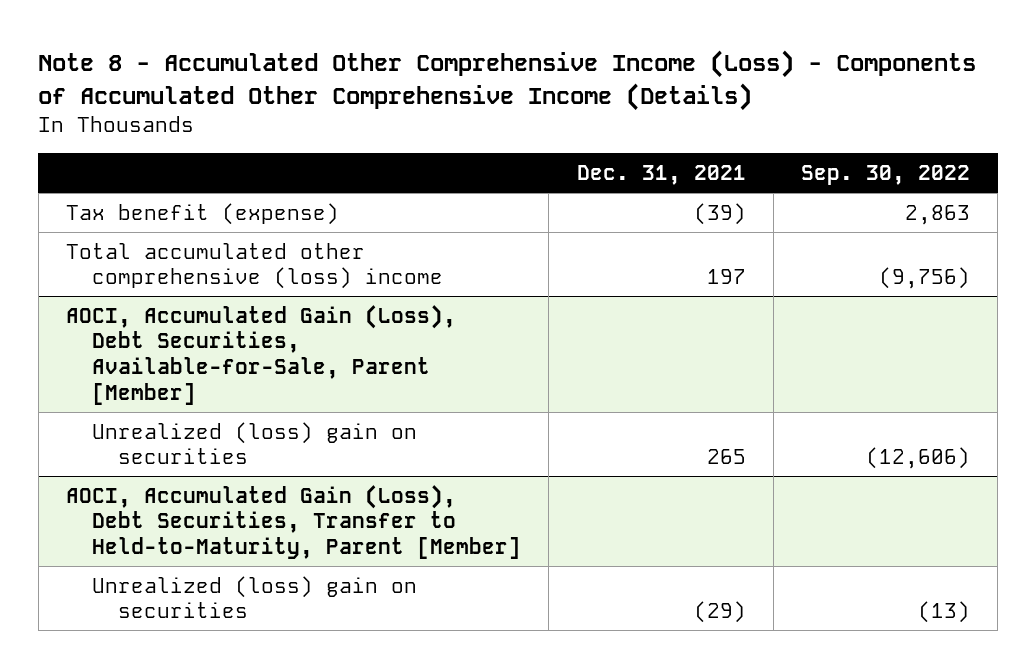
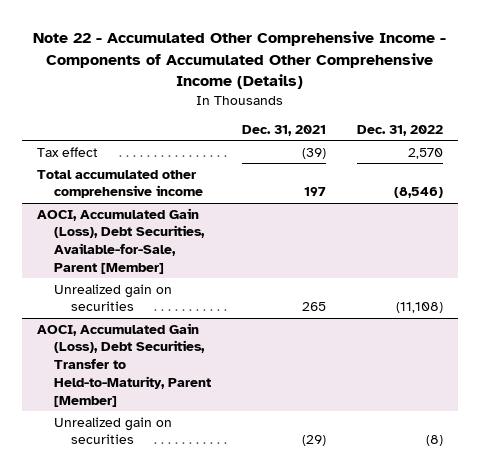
- Note 8 - Accumulated Other Comprehensive Income (Loss) - Components of Accumulated Other Comprehensive Income (Details)
+ Note 22 - Accumulated Other Comprehensive Income - Components of Accumulated Other Comprehensive Income (Details)
- | Dec. 31, 2021 | Sep. 30, 2022
+ | Dec. 31, 2021 | Dec. 31, 2022
- Tax benefit (expense) | (39) | 2,863
- Total accumulated other comprehensive (loss) income | 197 | (9,756)
+ Tax effect | (39) | 2,570
+ Total accumulated other comprehensive income | 197 | (8,546)
@ AOCI, Accumulated Gain (Loss), Debt Securities, Available-for-Sale, Parent [Member]
- Unrealized (loss) gain on securities | 265 | (12,606)
+ Unrealized gain on securities | 265 | (11,108)
@ AOCI, Accumulated Gain (Loss), Debt Securities, Transfer to Held-to-Maturity, Parent [Member]
- Unrealized (loss) gain on securities | (29) | (13)
+ Unrealized gain on securities | (29) | (8)

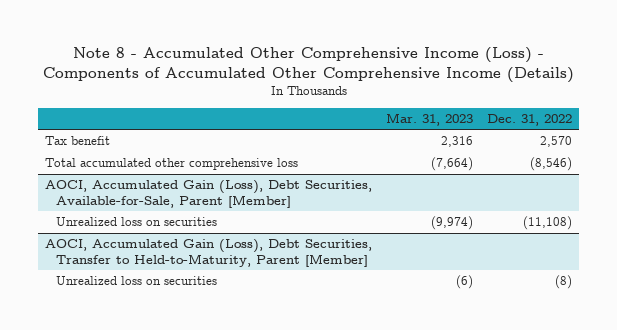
- Note 22 - Accumulated Other Comprehensive Income - Components of Accumulated Other Comprehensive Income (Details)
+ Note 8 - Accumulated Other Comprehensive Income (Loss) - Components of Accumulated Other Comprehensive Income (Details)
- | Dec. 31, 2021 | Dec. 31, 2022
+ | Mar. 31, 2023 | Dec. 31, 2022
- Tax effect | (39) | 2,570
- Total accumulated other comprehensive income | 197 | (8,546)
+ Tax benefit | 2,316 | 2,570
+ Total accumulated other comprehensive loss | (7,664) | (8,546)
@ AOCI, Accumulated Gain (Loss), Debt Securities, Available-for-Sale, Parent [Member]
- Unrealized gain on securities | 265 | (11,108)
+ Unrealized loss on securities | (9,974) | (11,108)
@ AOCI, Accumulated Gain (Loss), Debt Securities, Transfer to Held-to-Maturity, Parent [Member]
- Unrealized gain on securities | (29) | (8)
+ Unrealized loss on securities | (6) | (8)

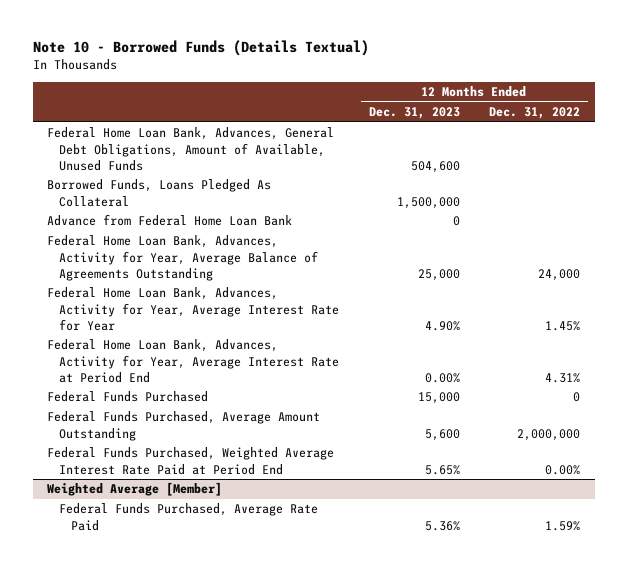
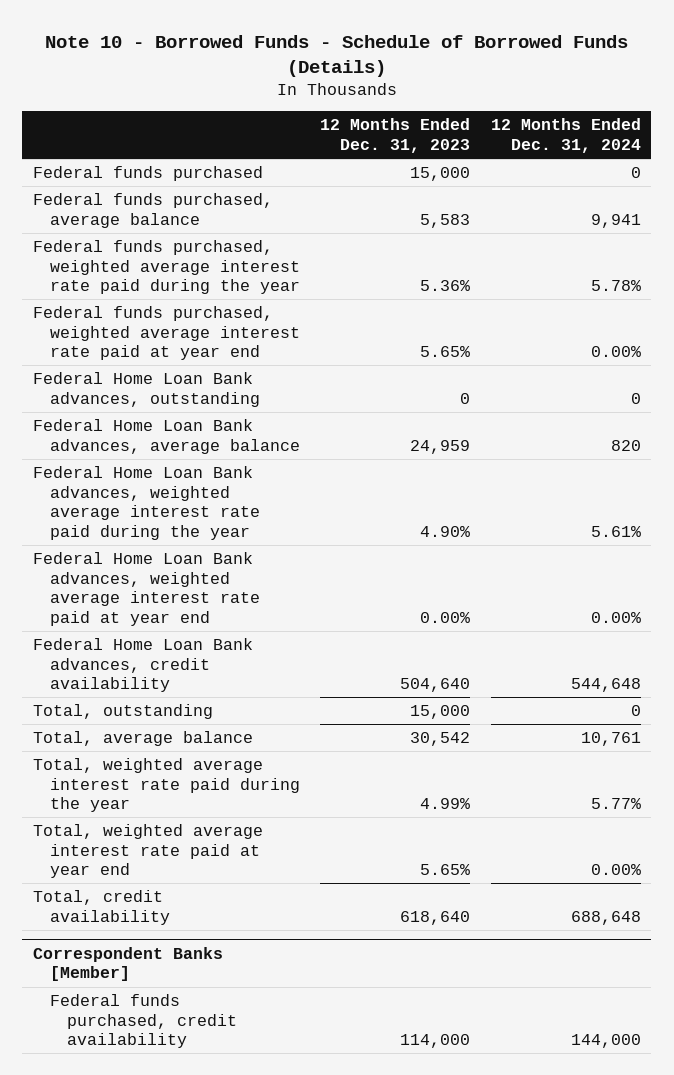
- Note 10 - Borrowed Funds (Details Textual)
+ Note 10 - Borrowed Funds - Schedule of Borrowed Funds (Details)
- | 12 Months Ended Dec. 31, 2023 | 12 Months Ended Dec. 31, 2022
+ | 12 Months Ended Dec. 31, 2023 | 12 Months Ended Dec. 31, 2024
- Federal Home Loan Bank, Advances, General Debt Obligations, Amount of Available, Unused Funds | 504,600 |
- Borrowed Funds, Loans Pledged As Collateral | 1,500,000 |
- Advance from Federal Home Loan Bank | 0 |
- Federal Home Loan Bank, Advances, Activity for Year, Average Balance of Agreements Outstanding | 25,000 | 24,000
- Federal Home Loan Bank, Advances, Activity for Year, Average Interest Rate for Year | 4.90% | 1.45%
- Federal Home Loan Bank, Advances, Activity for Year, Average Interest Rate at Period End | 0.00% | 4.31%
- Federal Funds Purchased | 15,000 | 0
- Federal Funds Purchased, Average Amount Outstanding | 5,600 | 2,000,000
- Federal Funds Purchased, Weighted Average Interest Rate Paid at Period End | 5.65% | 0.00%
- Weighted Average [Member]
- Federal Funds Purchased, Average Rate Paid | 5.36% | 1.59%
+ Federal funds purchased | 15,000 | 0
+ Federal funds purchased, average balance | 5,583 | 9,941
+ Federal funds purchased, weighted average interest rate paid during the year | 5.36% | 5.78%
+ Federal funds purchased, weighted average interest rate paid at year end | 5.65% | 0.00%
+ Federal Home Loan Bank advances, outstanding | 0 | 0
+ Federal Home Loan Bank advances, average balance | 24,959 | 820
+ Federal Home Loan Bank advances, weighted average interest rate paid during the year | 4.90% | 5.61%
+ Federal Home Loan Bank advances, weighted average interest rate paid at year end | 0.00% | 0.00%
+ Federal Home Loan Bank advances, credit availability | 504,640 | 544,648
+ Total, outstanding | 15,000 | 0
+ Total, average balance | 30,542 | 10,761
+ Total, weighted average interest rate paid during the year | 4.99% | 5.77%
+ Total, weighted average interest rate paid at year end | 5.65% | 0.00%
+ Total, credit availability | 618,640 | 688,648
+ Correspondent Banks [Member]
+ Federal funds purchased, credit availability | 114,000 | 144,000

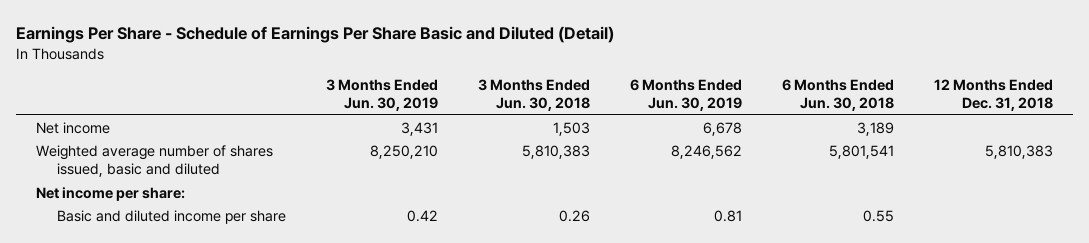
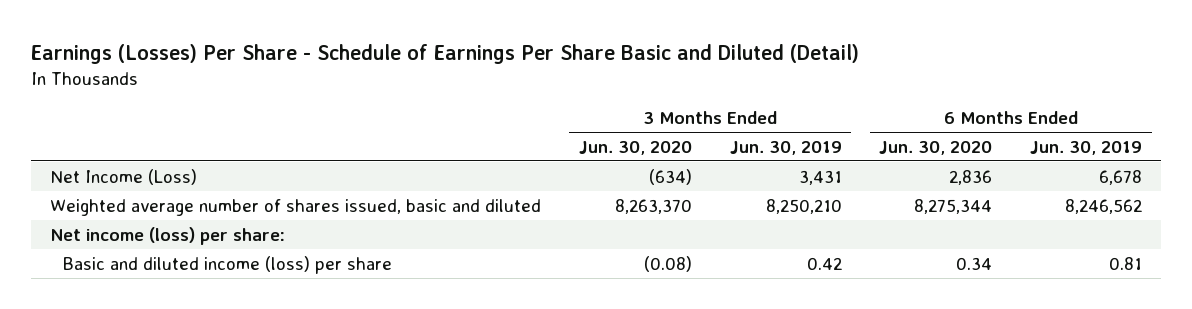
- Earnings Per Share - Schedule of Earnings Per Share Basic and Diluted (Detail)
+ Earnings (Losses) Per Share - Schedule of Earnings Per Share Basic and Diluted (Detail)
- | 3 Months Ended Jun. 30, 2019 | 3 Months Ended Jun. 30, 2018 | 6 Months Ended Jun. 30, 2019 | 6 Months Ended Jun. 30, 2018 | 12 Months Ended Dec. 31, 2018
+ | 3 Months Ended Jun. 30, 2020 | 3 Months Ended Jun. 30, 2019 | 6 Months Ended Jun. 30, 2020 | 6 Months Ended Jun. 30, 2019
- Net income | 3,431 | 1,503 | 6,678 | 3,189 |
+ Net Income (Loss) | (634) | 3,431 | 2,836 | 6,678
- Net income per share:
- Basic and diluted income per share | 0.42 | 0.26 | 0.81 | 0.55 |
+ Net income (loss) per share:
+ Basic and diluted income (loss) per share | (0.08) | 0.42 | 0.34 | 0.81

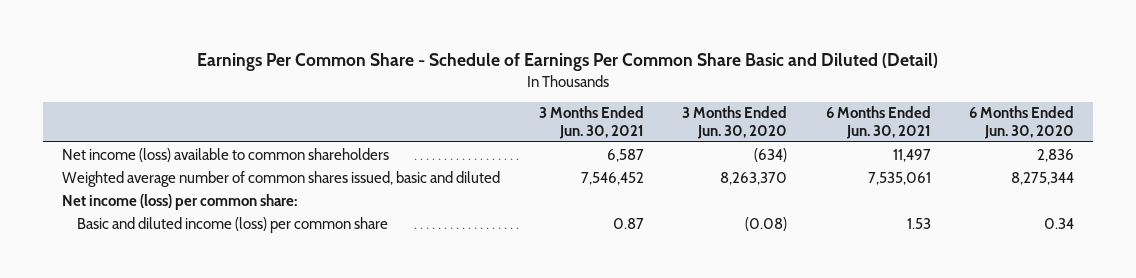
- Earnings (Losses) Per Share - Schedule of Earnings Per Share Basic and Diluted (Detail)
+ Earnings Per Common Share - Schedule of Earnings Per Common Share Basic and Diluted (Detail)
- | 3 Months Ended Jun. 30, 2020 | 3 Months Ended Jun. 30, 2019 | 6 Months Ended Jun. 30, 2020 | 6 Months Ended Jun. 30, 2019
+ | 3 Months Ended Jun. 30, 2021 | 3 Months Ended Jun. 30, 2020 | 6 Months Ended Jun. 30, 2021 | 6 Months Ended Jun. 30, 2020
- Net Income (Loss) | (634) | 3,431 | 2,836 | 6,678
- Weighted average number of shares issued, basic and diluted | 8,263,370 | 8,250,210 | 8,275,344 | 8,246,562
- Net income (loss) per share:
- Basic and diluted income (loss) per share | (0.08) | 0.42 | 0.34 | 0.81
+ Net income (loss) available to common shareholders | 6,587 | (634) | 11,497 | 2,836
+ Weighted average number of common shares issued, basic and diluted | 7,546,452 | 8,263,370 | 7,535,061 | 8,275,344
+ Net income (loss) per common share:
+ Basic and diluted income (loss) per common share | 0.87 | (0.08) | 1.53 | 0.34

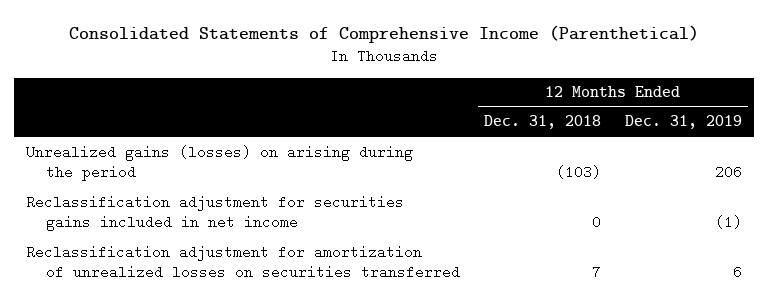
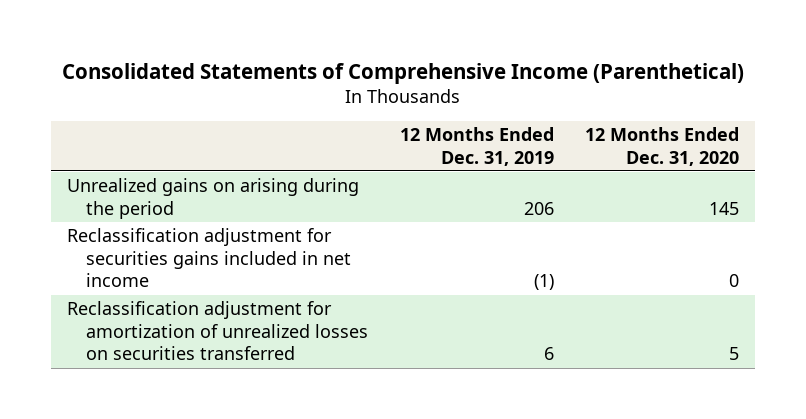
- | 12 Months Ended Dec. 31, 2018 | 12 Months Ended Dec. 31, 2019
+ | 12 Months Ended Dec. 31, 2019 | 12 Months Ended Dec. 31, 2020
- Unrealized gains (losses) on arising during the period | (103) | 206
+ Unrealized gains on arising during the period | 206 | 145

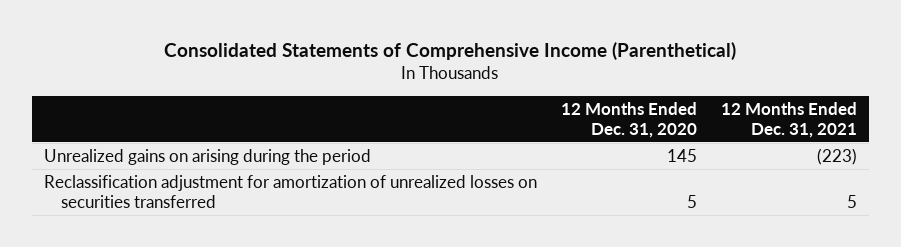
- | 12 Months Ended Dec. 31, 2019 | 12 Months Ended Dec. 31, 2020
+ | 12 Months Ended Dec. 31, 2020 | 12 Months Ended Dec. 31, 2021
- Reclassification adjustment for securities gains included in net income | (1) | 0

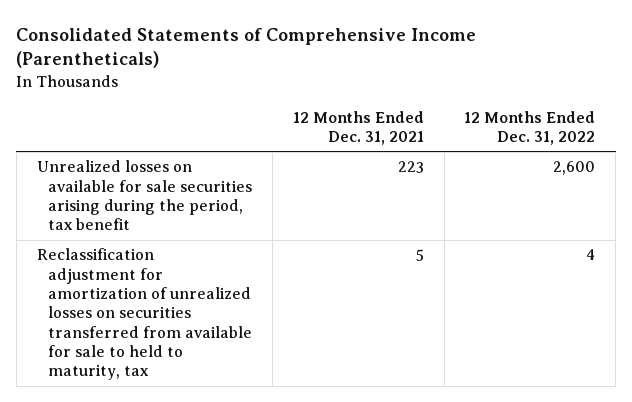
- Consolidated Statements of Comprehensive Income (Parenthetical)
+ Consolidated Statements of Comprehensive Income (Parentheticals)
- | 12 Months Ended Dec. 31, 2020 | 12 Months Ended Dec. 31, 2021
+ | 12 Months Ended Dec. 31, 2021 | 12 Months Ended Dec. 31, 2022
- Unrealized gains on arising during the period | 145 | (223)
- Reclassification adjustment for amortization of unrealized losses on securities transferred | 5 | 5
+ Unrealized losses on available for sale securities arising during the period, tax benefit | 223 | 2,600
+ Reclassification adjustment for amortization of unrealized losses on securities transferred from available for sale to held to maturity, tax | 5 | 4

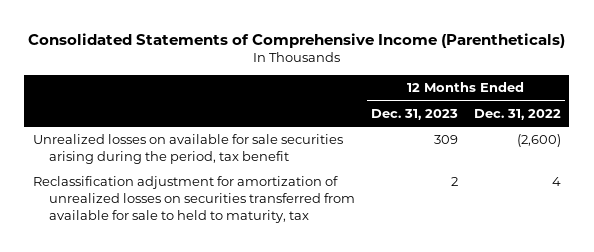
- | 12 Months Ended Dec. 31, 2021 | 12 Months Ended Dec. 31, 2022
+ | 12 Months Ended Dec. 31, 2023 | 12 Months Ended Dec. 31, 2022
- Unrealized losses on available for sale securities arising during the period, tax benefit | 223 | 2,600
+ Unrealized losses on available for sale securities arising during the period, tax benefit | 309 | (2,600)

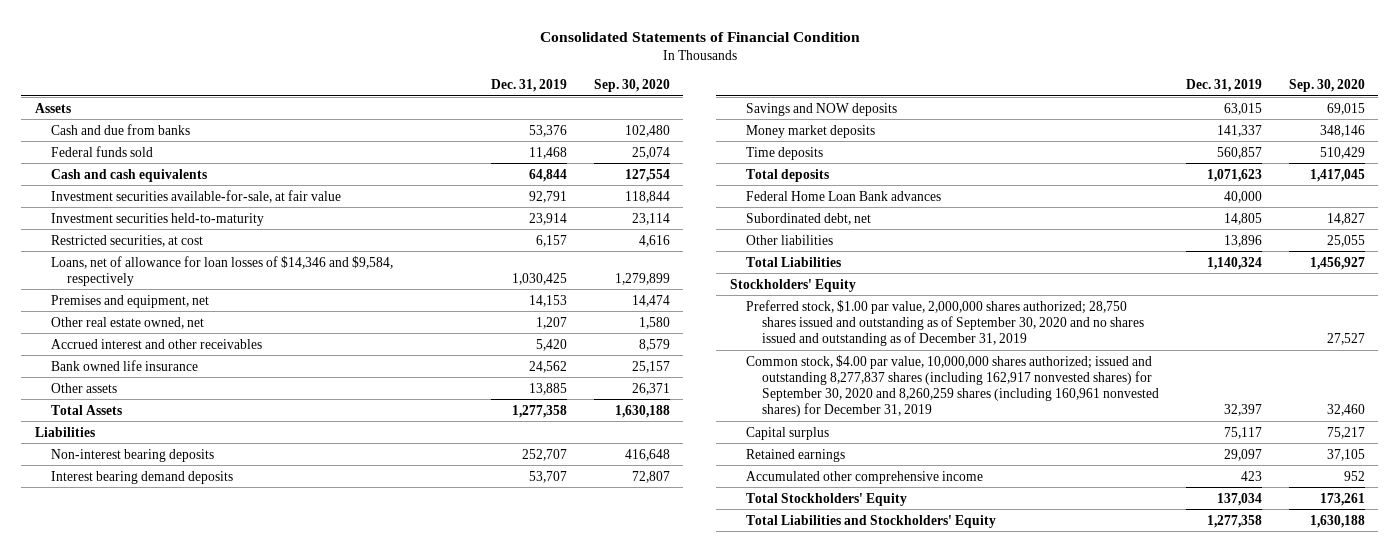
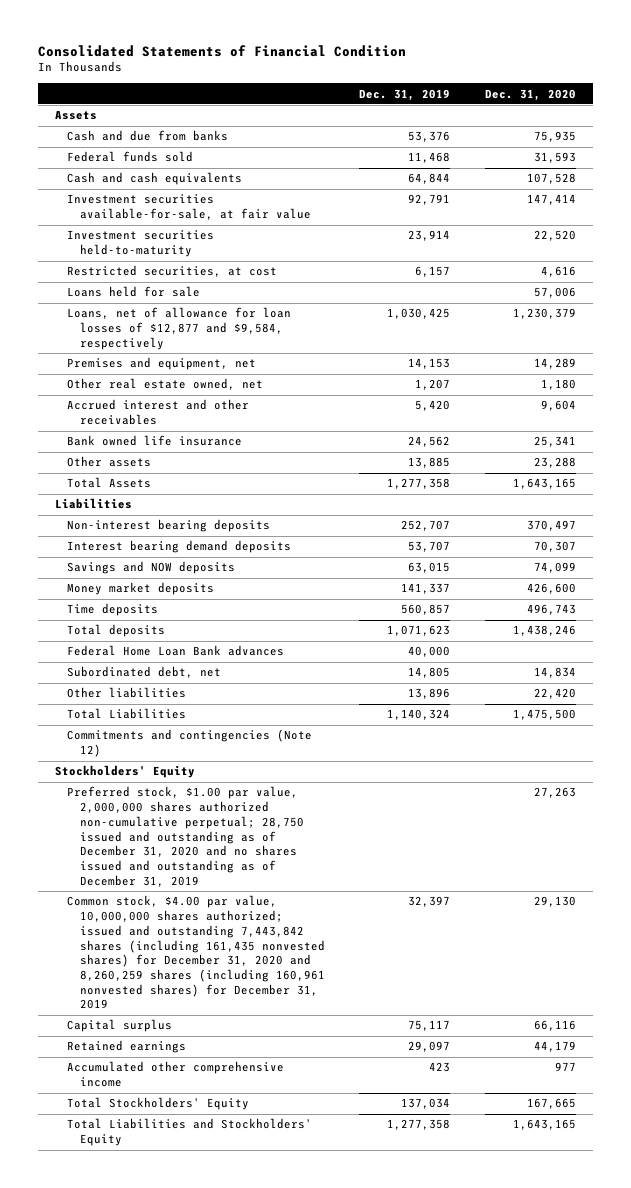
- | Dec. 31, 2019 | Sep. 30, 2020
+ | Dec. 31, 2019 | Dec. 31, 2020
- Loans, net of allowance for loan losses of $14,346 and $9,584, respectively | 1,030,425 | 1,279,899
+ Loans held for sale | | 57,006
+ Loans, net of allowance for loan losses of $12,877 and $9,584, respectively | 1,030,425 | 1,230,379
+ Commitments and contingencies (Note 12)
- Preferred stock, $1.00 par value, 2,000,000 shares authorized; 28,750 shares issued and outstanding as of September 30, 2020 and no shares issued and outstanding as of December 31, 2019 | | 27,527
- Common stock, $4.00 par value, 10,000,000 shares authorized; issued and outstanding 8,277,837 shares (including 162,917 nonvested shares) for September 30, 2020 and 8,260,259 shares (including 160,961 nonvested shares) for December 31, 2019 | 32,397 | 32,460
+ Preferred stock, $1.00 par value, 2,000,000 shares authorized non-cumulative perpetual; 28,750 issued and outstanding as of December 31, 2020 and no shares issued and outstanding as of December 31, 2019 | | 27,263
+ Common stock, $4.00 par value, 10,000,000 shares authorized; issued and outstanding 7,443,842 shares (including 161,435 nonvested shares) for December 31, 2020 and 8,260,259 shares (including 160,961 nonvested shares) for December 31, 2019 | 32,397 | 29,130

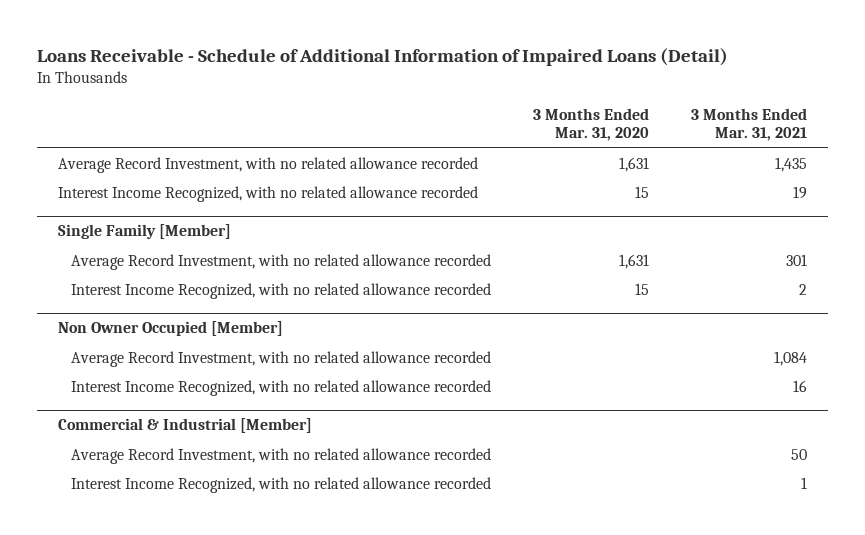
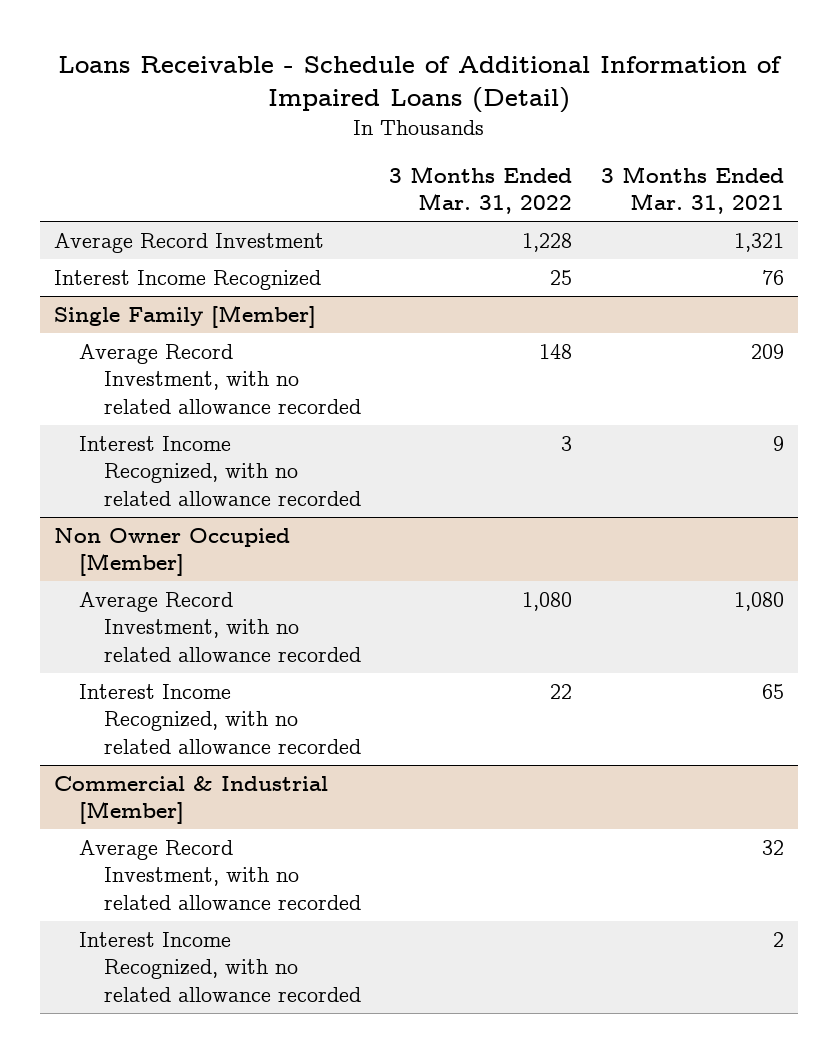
- | 3 Months Ended Mar. 31, 2020 | 3 Months Ended Mar. 31, 2021
+ | 3 Months Ended Mar. 31, 2022 | 3 Months Ended Mar. 31, 2021
- Average Record Investment, with no related allowance recorded | 1,631 | 1,435
- Interest Income Recognized, with no related allowance recorded | 15 | 19
+ Average Record Investment | 1,228 | 1,321
+ Interest Income Recognized | 25 | 76
@ Single Family [Member]
- Average Record Investment, with no related allowance recorded | 1,631 | 301
- Interest Income Recognized, with no related allowance recorded | 15 | 2
+ Average Record Investment, with no related allowance recorded | 148 | 209
+ Interest Income Recognized, with no related allowance recorded | 3 | 9
@ Non Owner Occupied [Member]
- Average Record Investment, with no related allowance recorded | | 1,084
- Interest Income Recognized, with no related allowance recorded | | 16
+ Average Record Investment, with no related allowance recorded | 1,080 | 1,080
+ Interest Income Recognized, with no related allowance recorded | 22 | 65
@ Commercial & Industrial [Member]
- Average Record Investment, with no related allowance recorded | | 50
- Interest Income Recognized, with no related allowance recorded | | 1
+ Average Record Investment, with no related allowance recorded | | 32
+ Interest Income Recognized, with no related allowance recorded | | 2

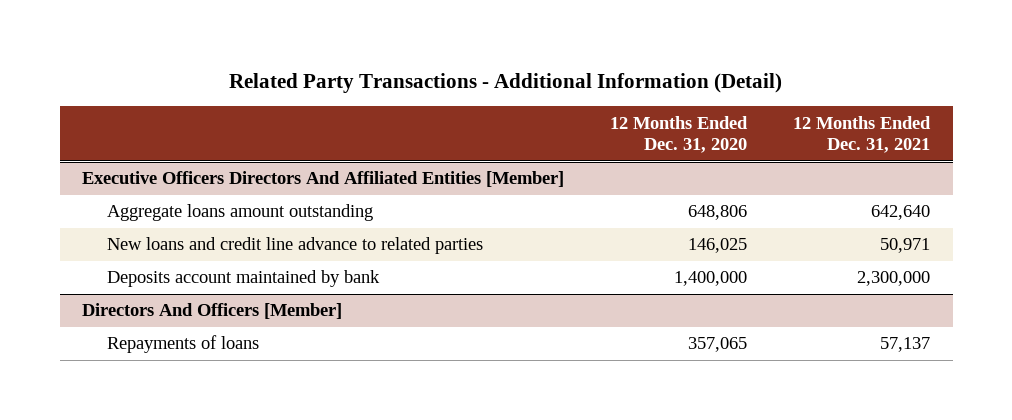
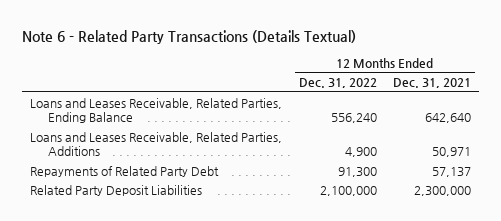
- Related Party Transactions - Additional Information (Detail)
+ Note 6 - Related Party Transactions (Details Textual)
- | 12 Months Ended Dec. 31, 2020 | 12 Months Ended Dec. 31, 2021
+ | 12 Months Ended Dec. 31, 2022 | 12 Months Ended Dec. 31, 2021
- Executive Officers Directors And Affiliated Entities [Member]
- Aggregate loans amount outstanding | 648,806 | 642,640
- New loans and credit line advance to related parties | 146,025 | 50,971
- Deposits account maintained by bank | 1,400,000 | 2,300,000
- Directors And Officers [Member]
- Repayments of loans | 357,065 | 57,137
+ Loans and Leases Receivable, Related Parties, Ending Balance | 556,240 | 642,640
+ Loans and Leases Receivable, Related Parties, Additions | 4,900 | 50,971
+ Repayments of Related Party Debt | 91,300 | 57,137
+ Related Party Deposit Liabilities | 2,100,000 | 2,300,000

